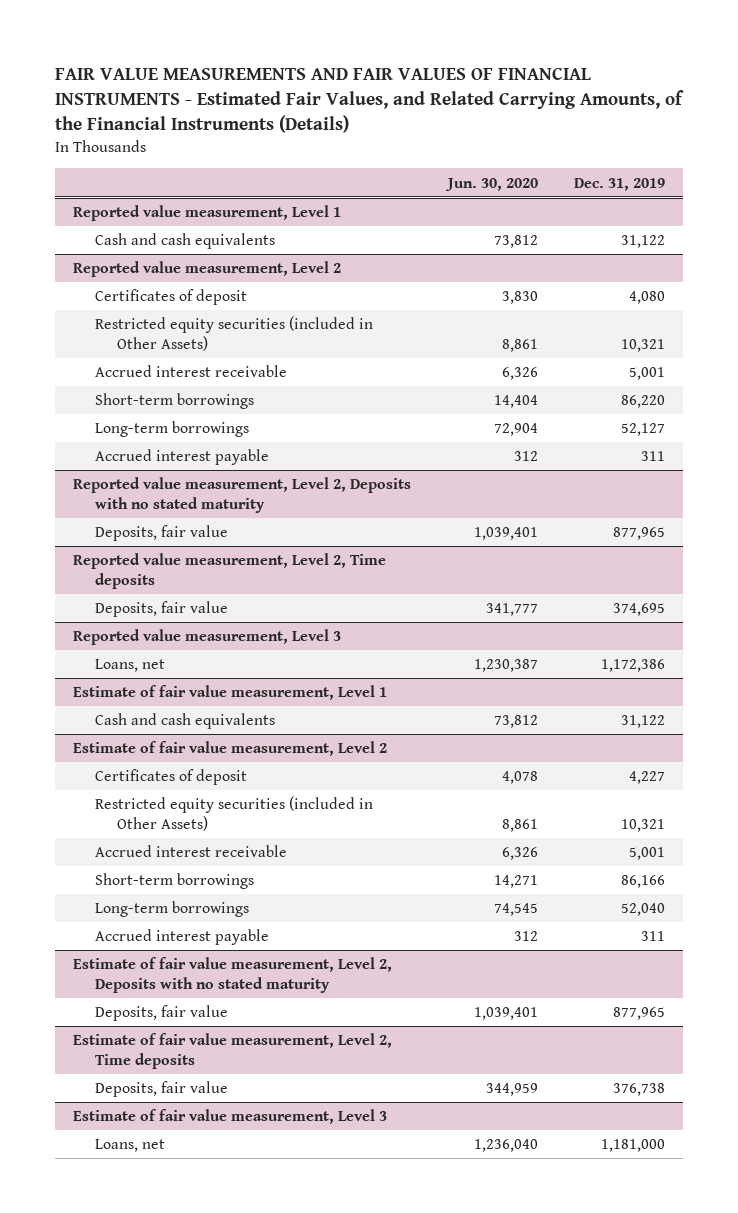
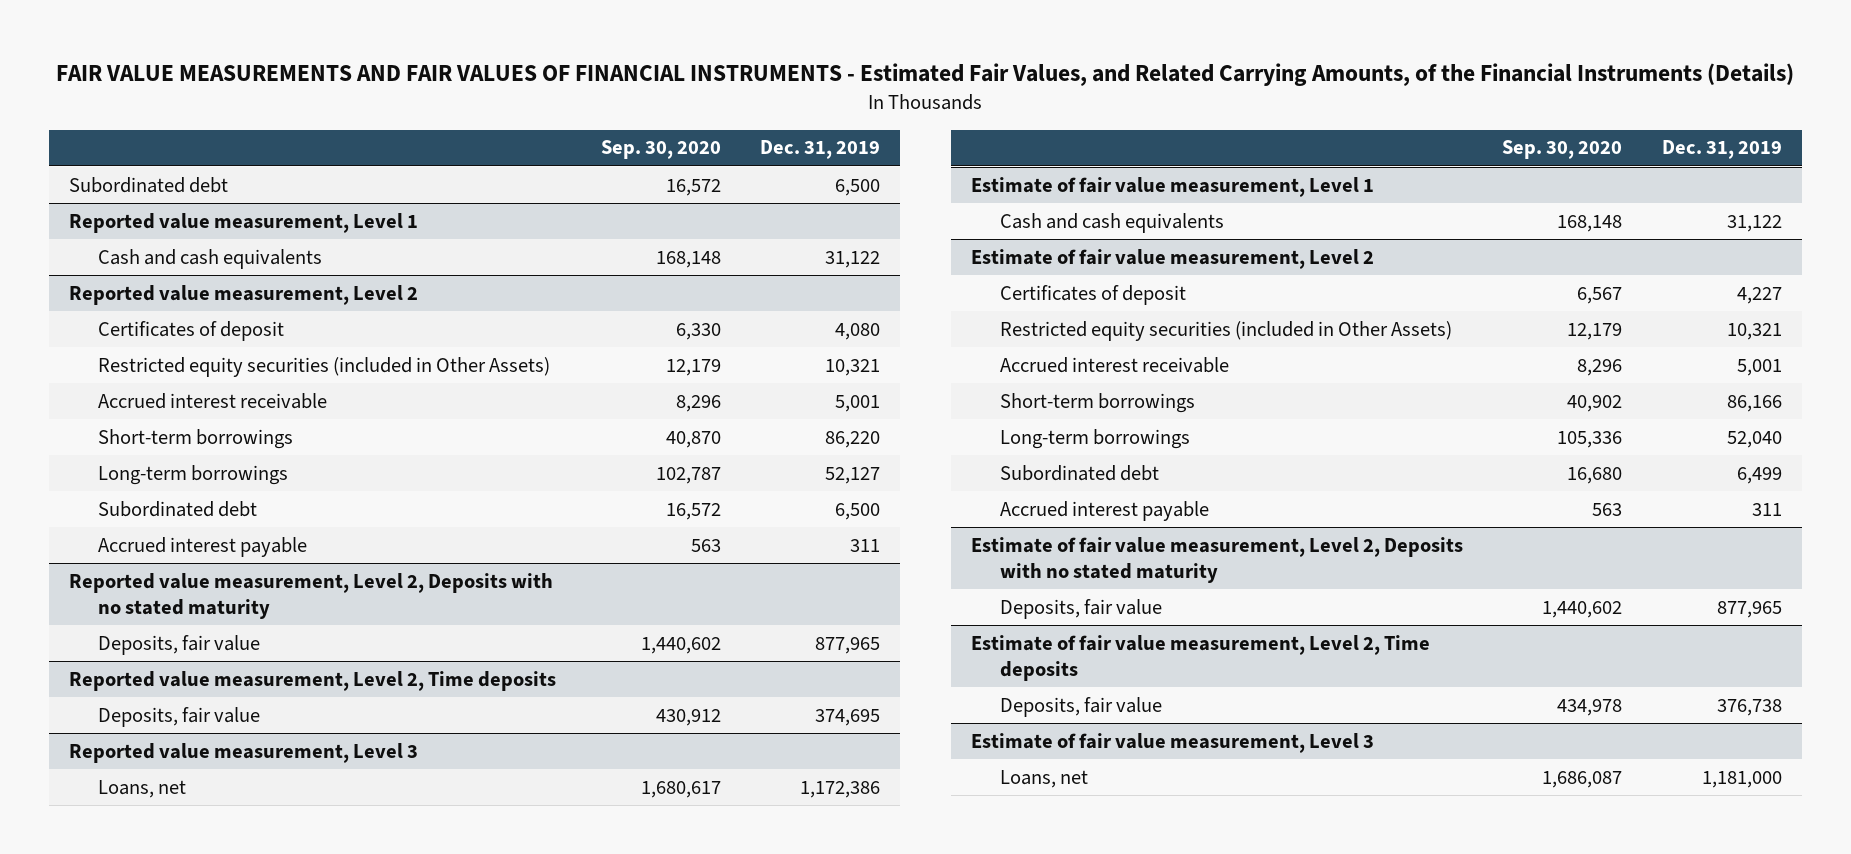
- | Jun. 30, 2020 | Dec. 31, 2019
+ | Sep. 30, 2020 | Dec. 31, 2019
+ Subordinated debt | 16,572 | 6,500
@ Reported value measurement, Level 2
+ Subordinated debt | 16,572 | 6,500
@ Estimate of fair value measurement, Level 2
+ Subordinated debt | 16,680 | 6,499

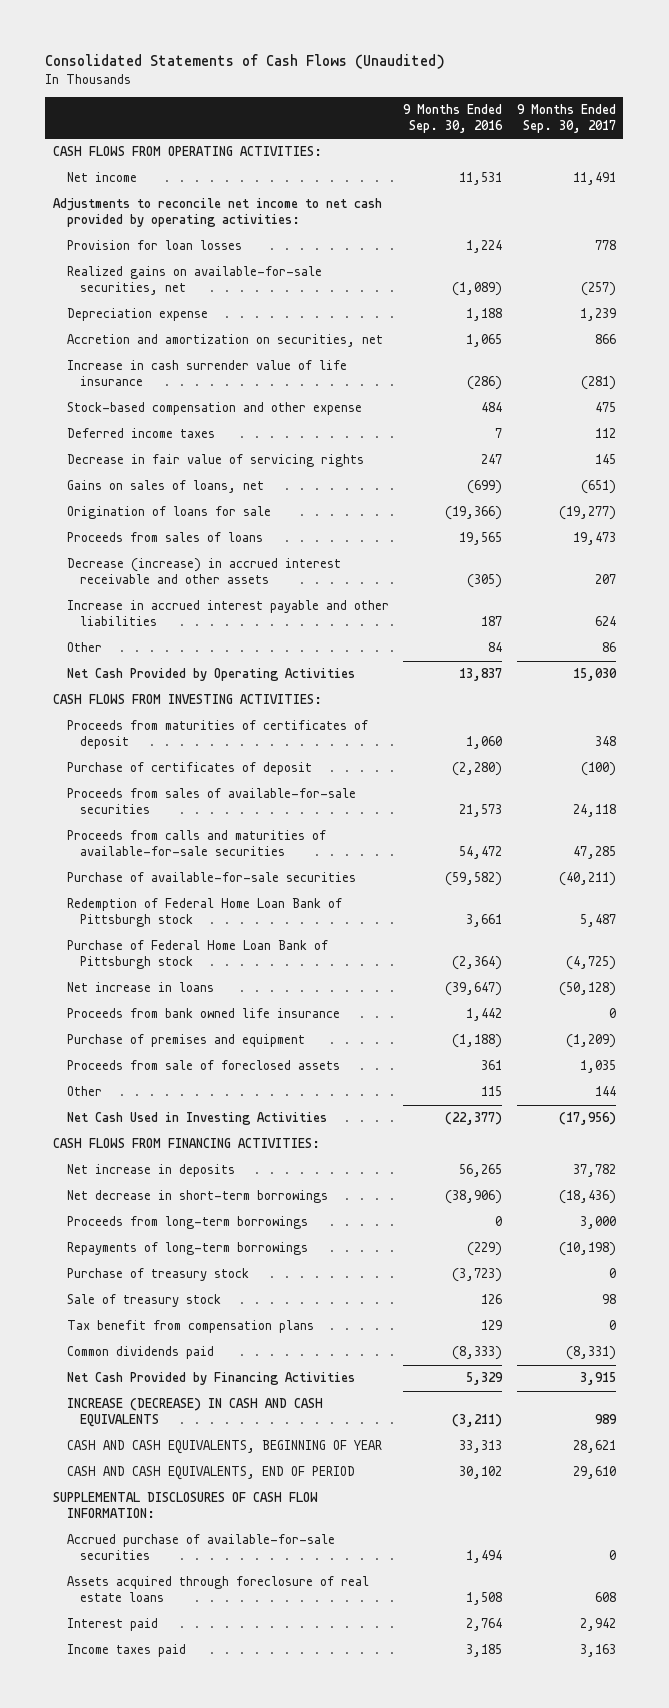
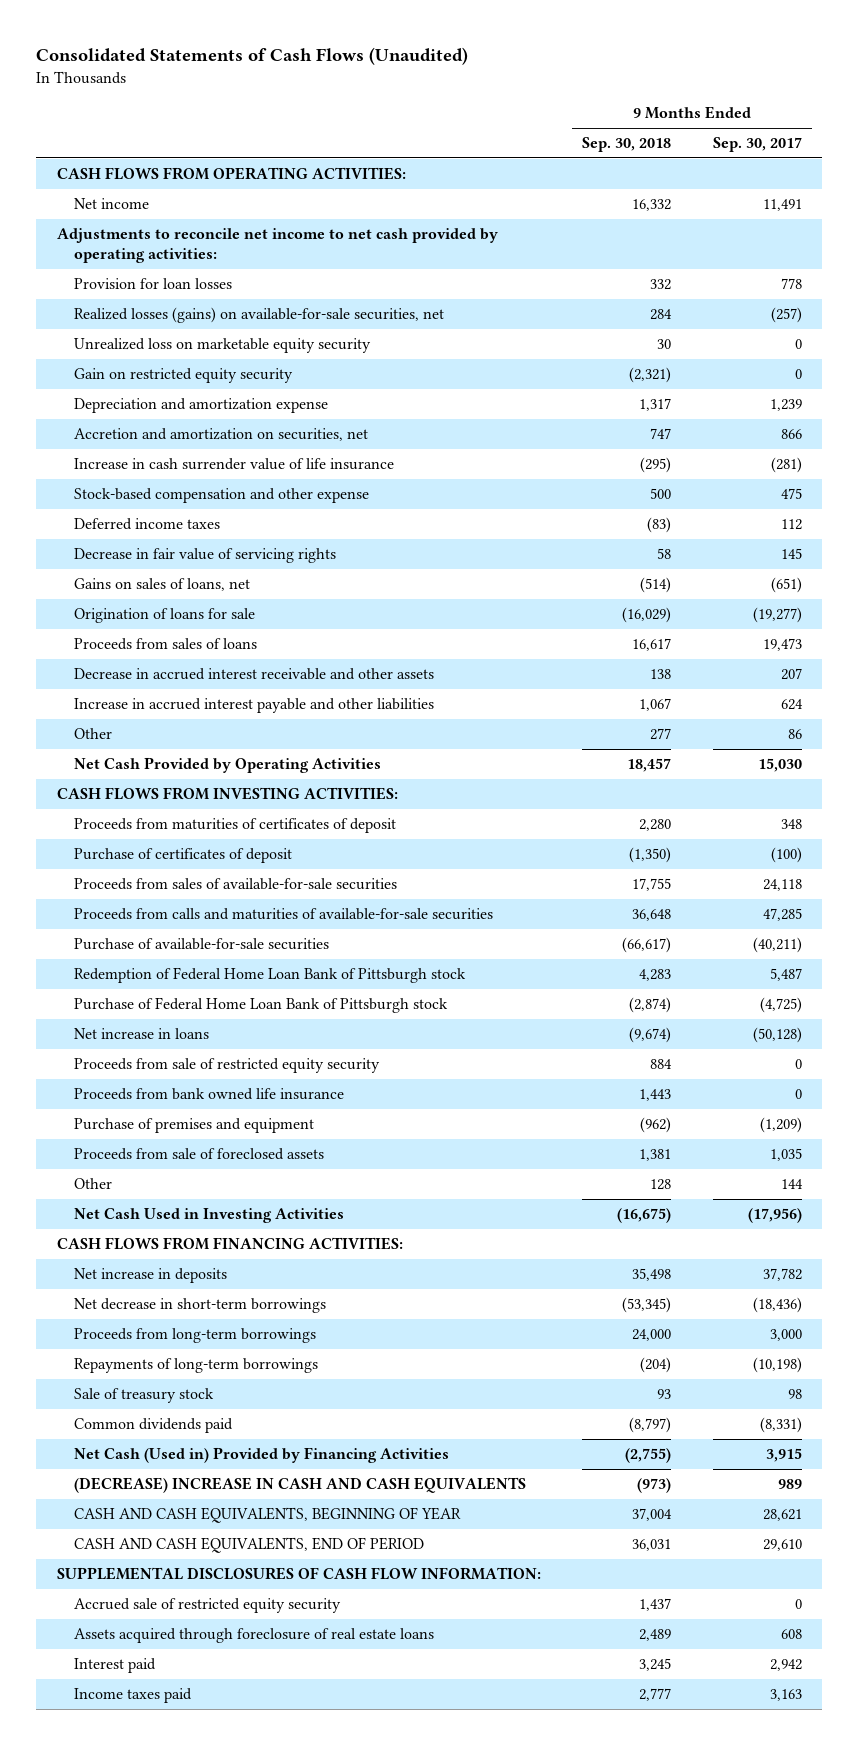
- | 9 Months Ended Sep. 30, 2016 | 9 Months Ended Sep. 30, 2017
+ | 9 Months Ended Sep. 30, 2018 | 9 Months Ended Sep. 30, 2017
- Realized gains on available-for-sale securities, net | (1,089) | (257)
- Depreciation expense | 1,188 | 1,239
+ Realized losses (gains) on available-for-sale securities, net | 284 | (257)
+ Unrealized loss on marketable equity security | 30 | 0
+ Gain on restricted equity security | (2,321) | 0
+ Depreciation and amortization expense | 1,317 | 1,239
- Decrease (increase) in accrued interest receivable and other assets | (305) | 207
+ Decrease in accrued interest receivable and other assets | 138 | 207
+ Proceeds from sale of restricted equity security | 884 | 0
- Purchase of treasury stock | (3,723) | 0
- Tax benefit from compensation plans | 129 | 0
- Net Cash Provided by Financing Activities | 5,329 | 3,915
- INCREASE (DECREASE) IN CASH AND CASH EQUIVALENTS | (3,211) | 989
+ Net Cash (Used in) Provided by Financing Activities | (2,755) | 3,915
+ (DECREASE) INCREASE IN CASH AND CASH EQUIVALENTS | (973) | 989
- Accrued purchase of available-for-sale securities | 1,494 | 0
+ Accrued sale of restricted equity security | 1,437 | 0

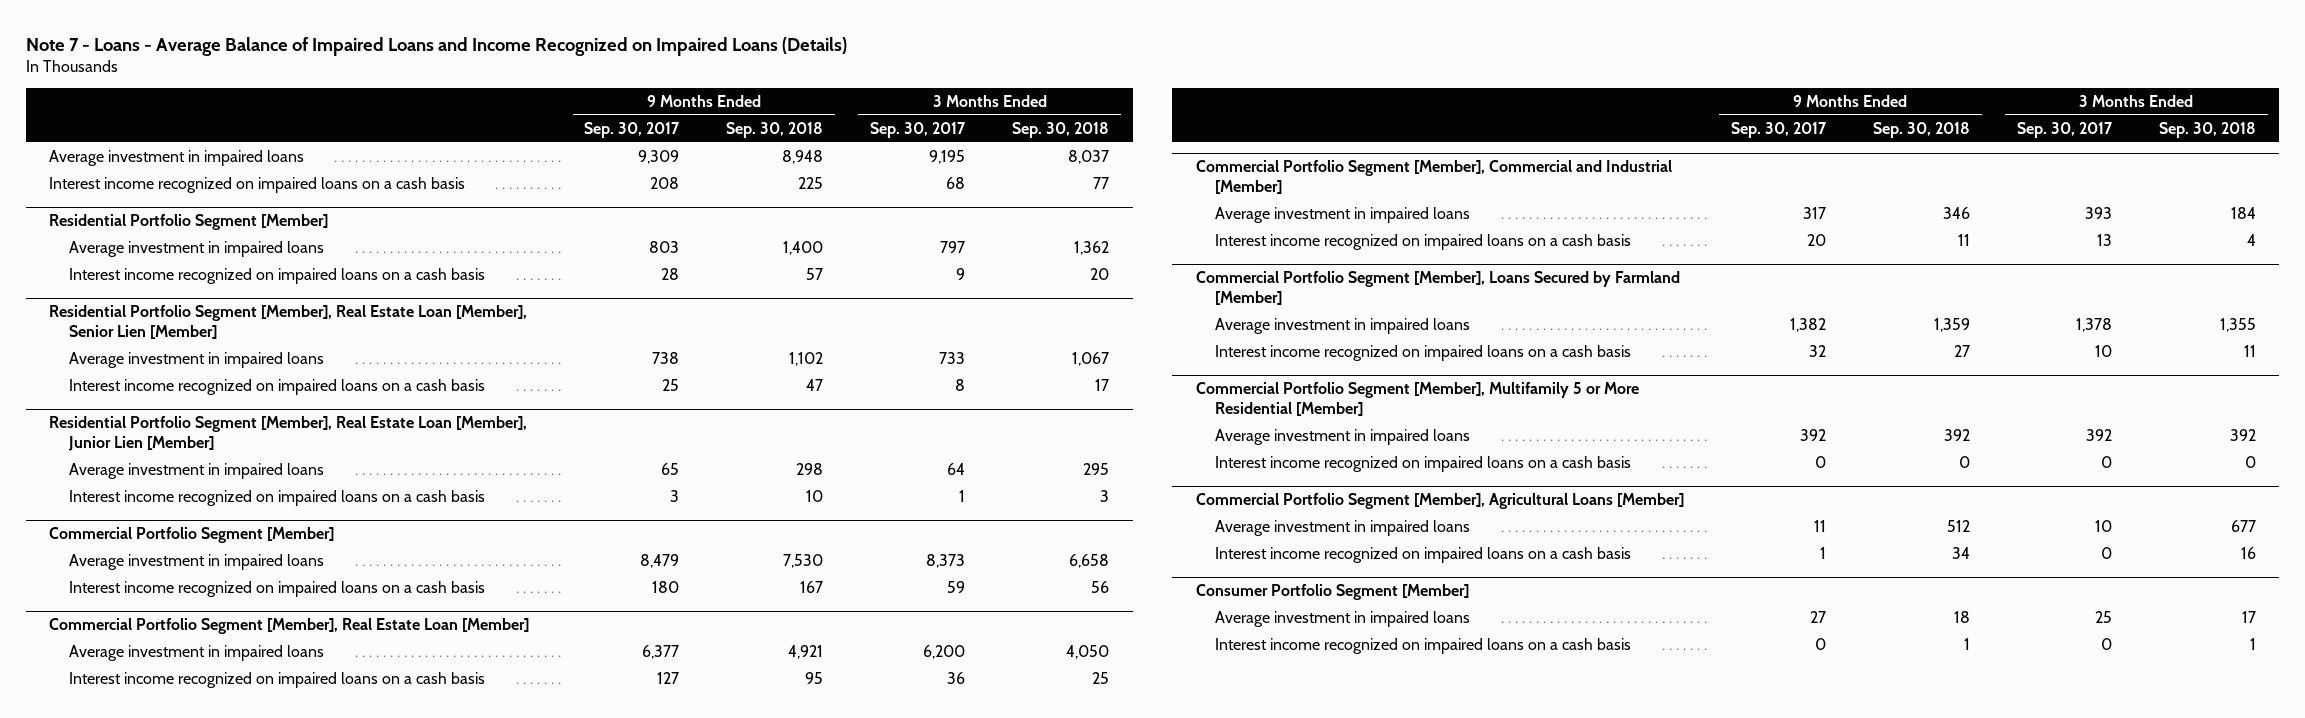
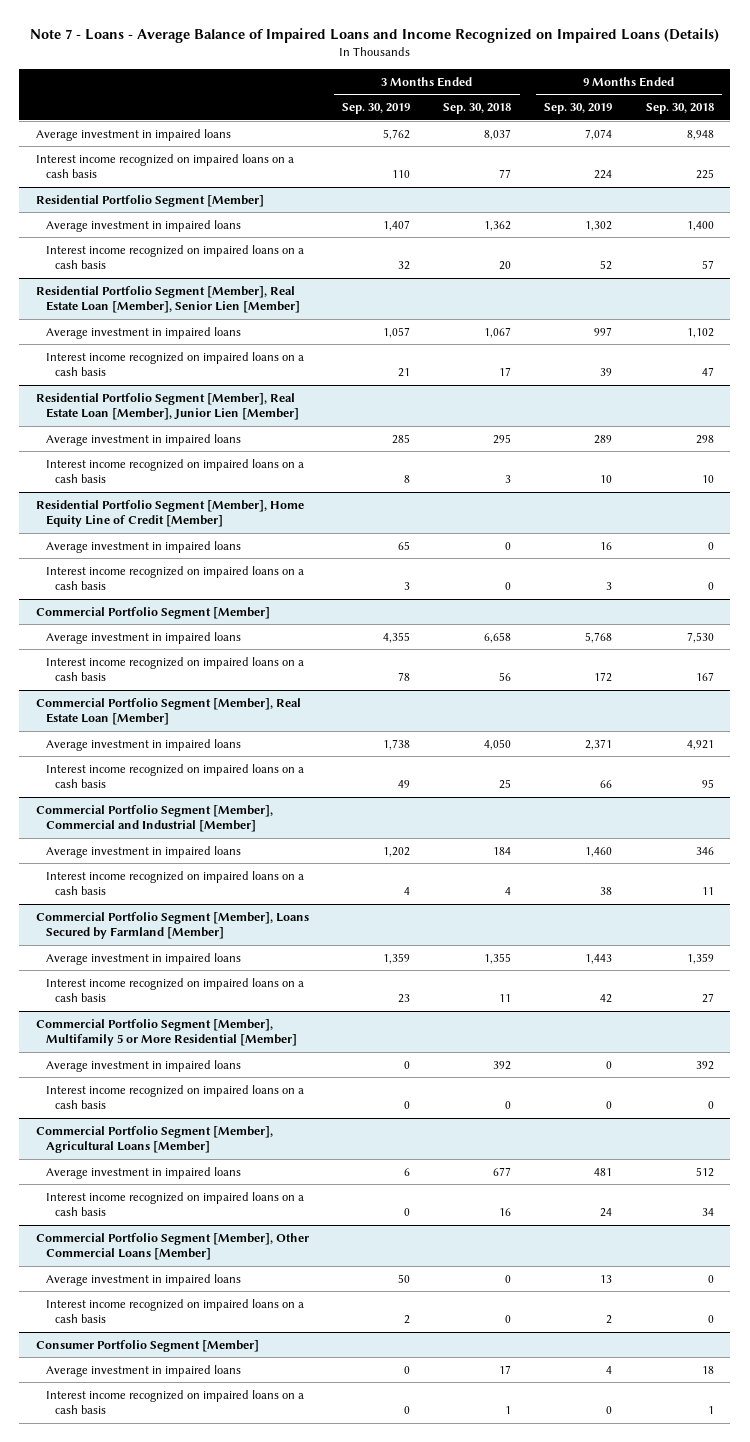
- | 9 Months Ended Sep. 30, 2017 | 9 Months Ended Sep. 30, 2018 | 3 Months Ended Sep. 30, 2017 | 3 Months Ended Sep. 30, 2018
+ | 3 Months Ended Sep. 30, 2019 | 3 Months Ended Sep. 30, 2018 | 9 Months Ended Sep. 30, 2019 | 9 Months Ended Sep. 30, 2018
+ Residential Portfolio Segment [Member], Home Equity Line of Credit [Member]
+ Average investment in impaired loans | 65 | 0 | 16 | 0
+ Interest income recognized on impaired loans on a cash basis | 3 | 0 | 3 | 0
+ Commercial Portfolio Segment [Member], Other Commercial Loans [Member]
+ Average investment in impaired loans | 50 | 0 | 13 | 0
+ Interest income recognized on impaired loans on a cash basis | 2 | 0 | 2 | 0

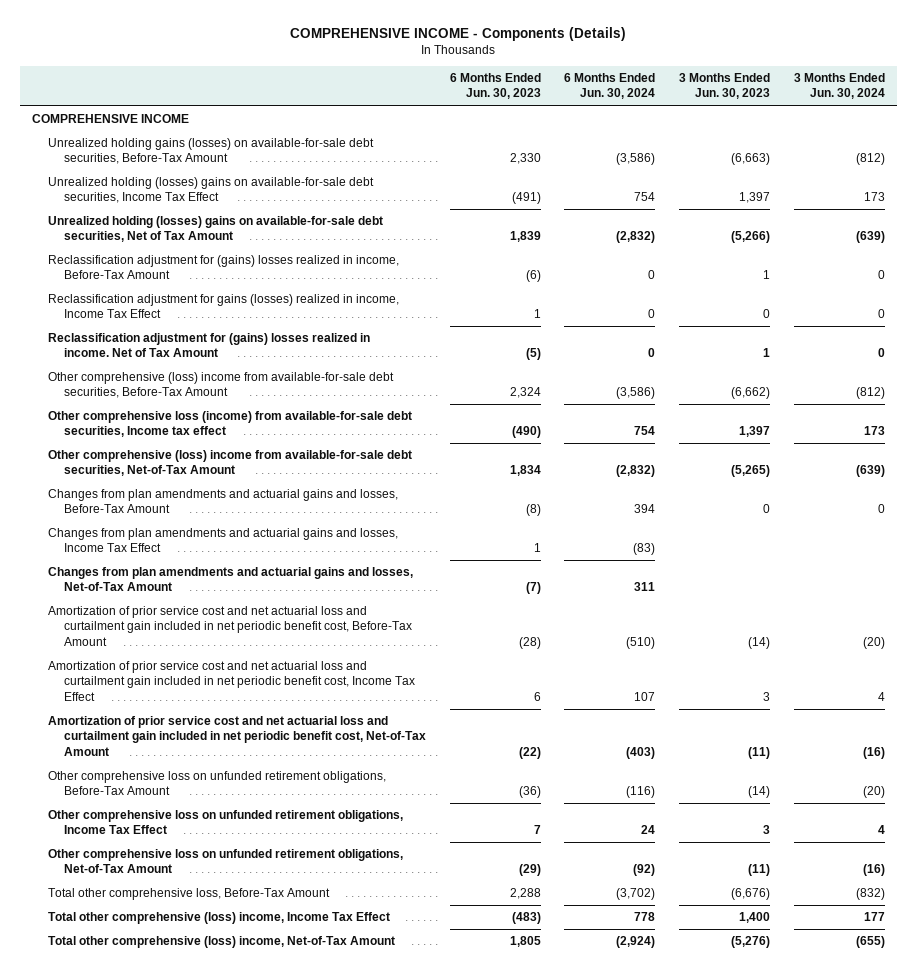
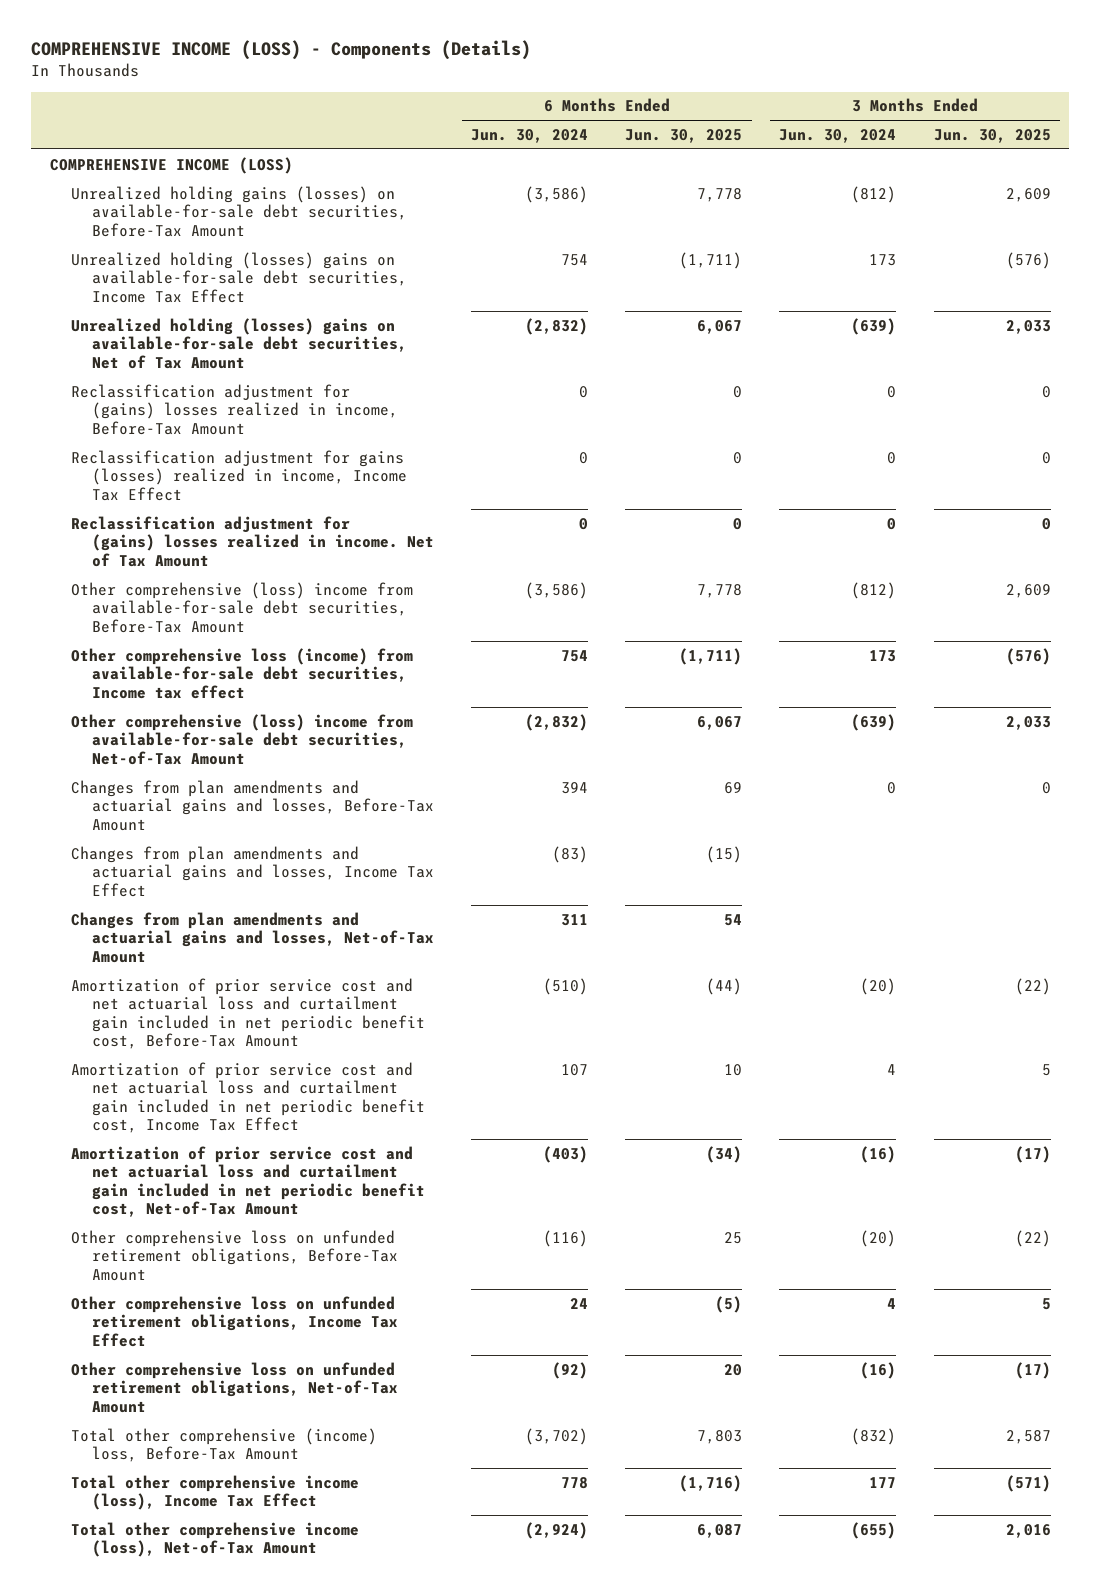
- COMPREHENSIVE INCOME - Components (Details)
+ COMPREHENSIVE INCOME (LOSS) - Components (Details)
- | 6 Months Ended Jun. 30, 2023 | 6 Months Ended Jun. 30, 2024 | 3 Months Ended Jun. 30, 2023 | 3 Months Ended Jun. 30, 2024
+ | 6 Months Ended Jun. 30, 2024 | 6 Months Ended Jun. 30, 2025 | 3 Months Ended Jun. 30, 2024 | 3 Months Ended Jun. 30, 2025
- COMPREHENSIVE INCOME
+ COMPREHENSIVE INCOME (LOSS)
- Total other comprehensive loss, Before-Tax Amount | 2,288 | (3,702) | (6,676) | (832)
- Total other comprehensive (loss) income, Income Tax Effect | (483) | 778 | 1,400 | 177
- Total other comprehensive (loss) income, Net-of-Tax Amount | 1,805 | (2,924) | (5,276) | (655)
+ Total other comprehensive (income) loss, Before-Tax Amount | (3,702) | 7,803 | (832) | 2,587
+ Total other comprehensive income (loss), Income Tax Effect | 778 | (1,716) | 177 | (571)
+ Total other comprehensive income (loss), Net-of-Tax Amount | (2,924) | 6,087 | (655) | 2,016

